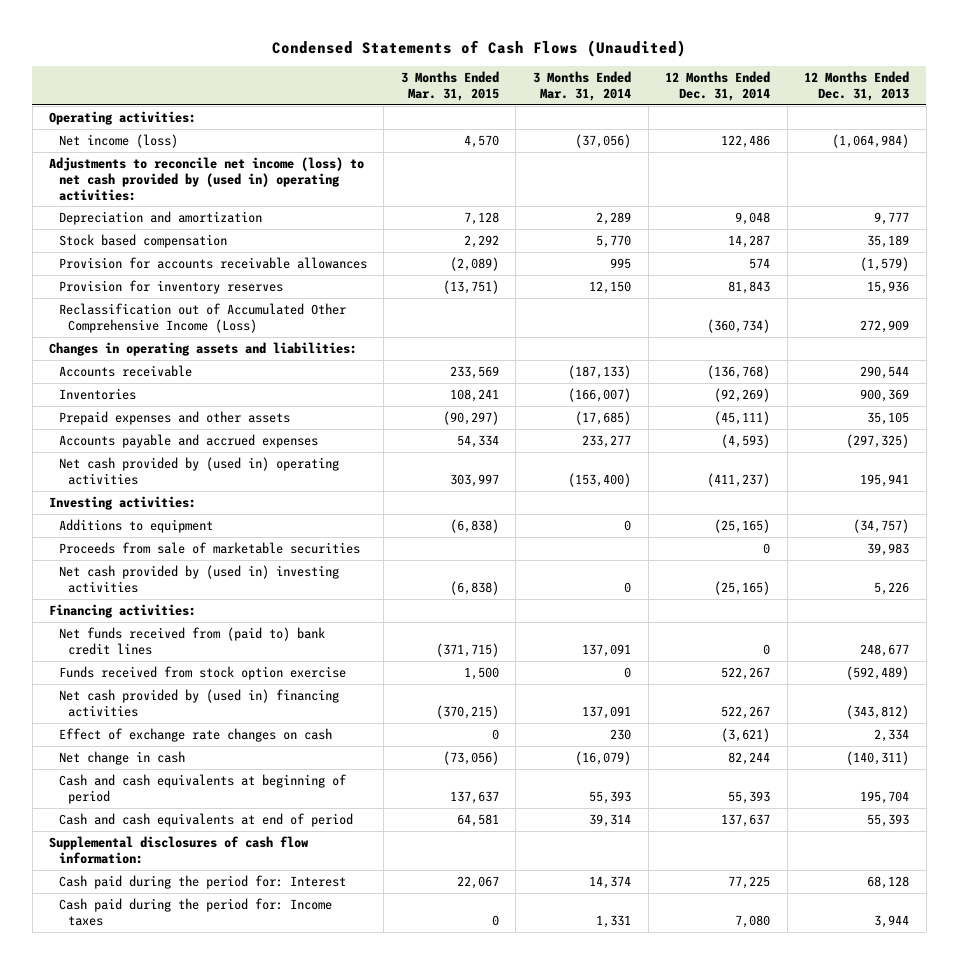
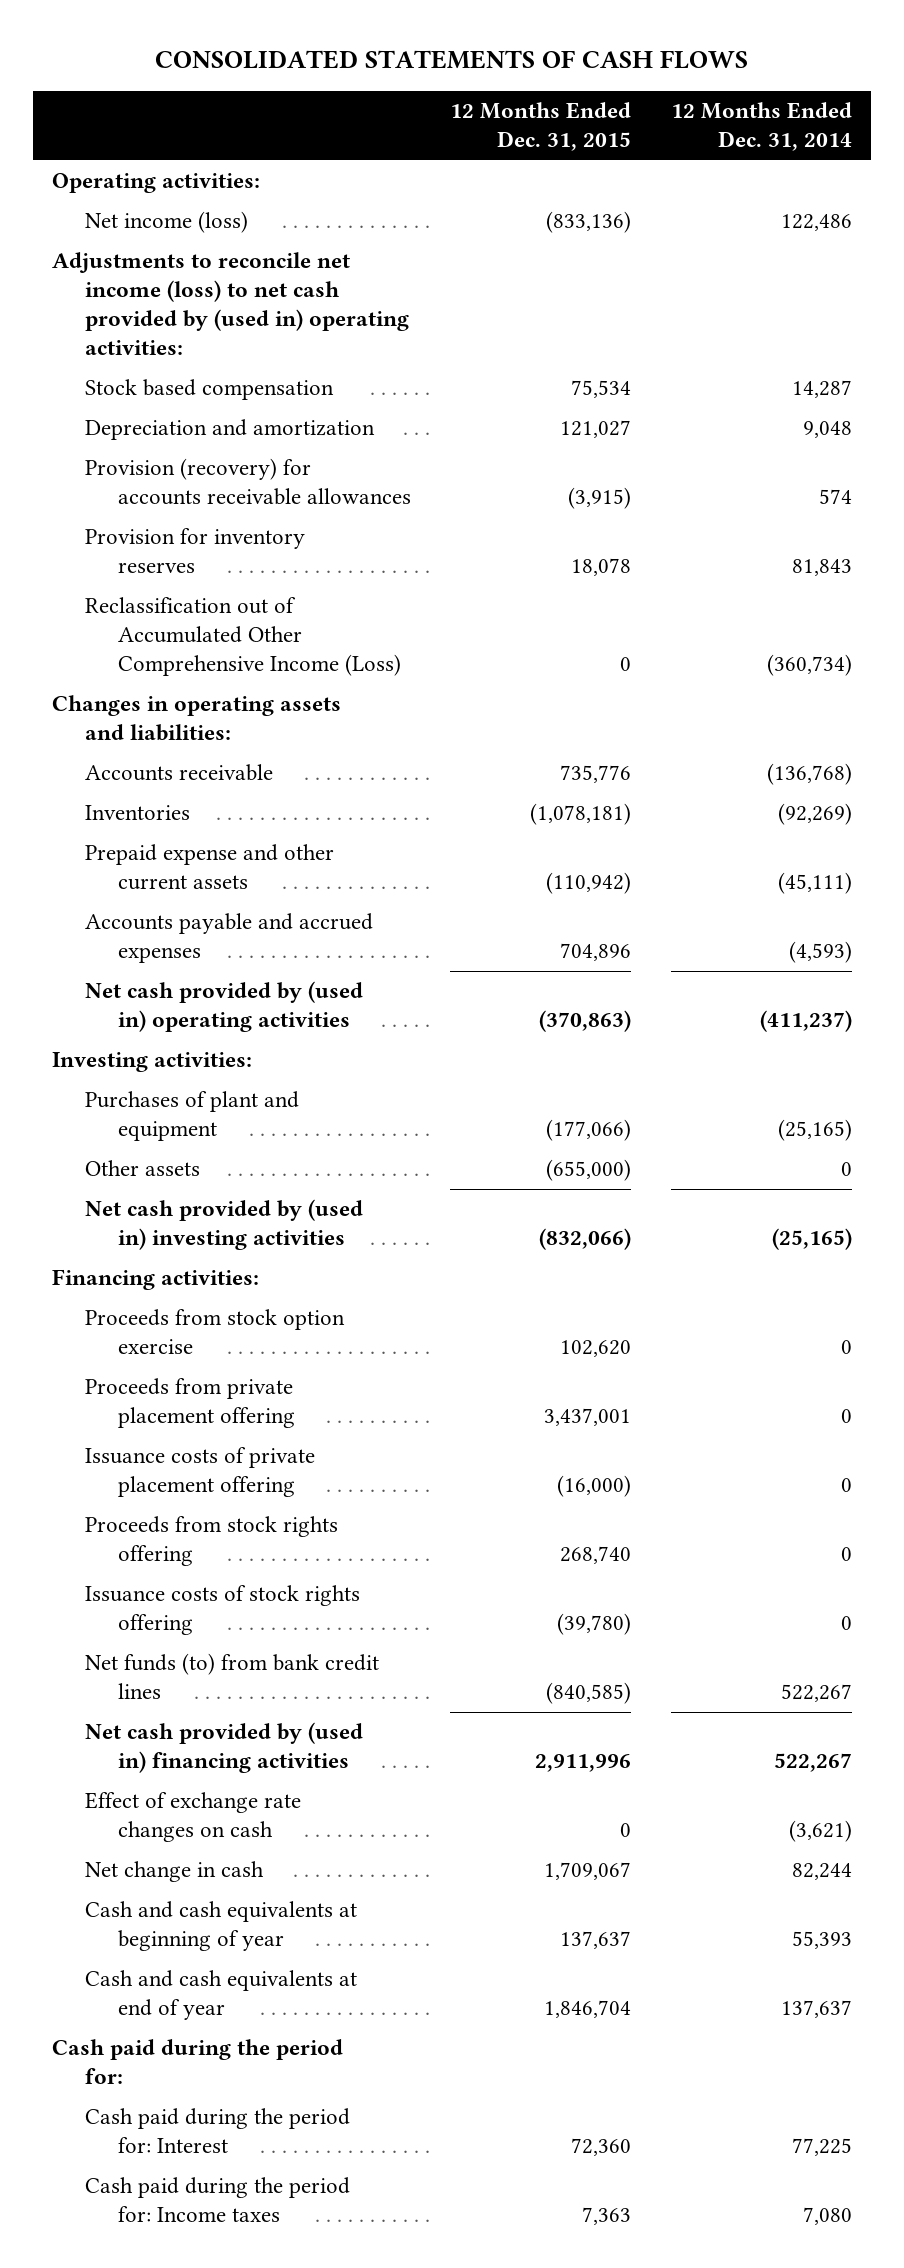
- Condensed Statements of Cash Flows (Unaudited)
+ CONSOLIDATED STATEMENTS OF CASH FLOWS
- | 3 Months Ended Mar. 31, 2015 | 3 Months Ended Mar. 31, 2014 | 12 Months Ended Dec. 31, 2014 | 12 Months Ended Dec. 31, 2013
+ | 12 Months Ended Dec. 31, 2015 | 12 Months Ended Dec. 31, 2014
- Provision for accounts receivable allowances | (2,089) | 995 | 574 | (1,579)
moved down: Depreciation and amortization | 121,027 | 9,048
+ Provision (recovery) for accounts receivable allowances | (3,915) | 574
- Prepaid expenses and other assets | (90,297) | (17,685) | (45,111) | 35,105
+ Prepaid expense and other current assets | (110,942) | (45,111)
- Additions to equipment | (6,838) | 0 | (25,165) | (34,757)
- Proceeds from sale of marketable securities | | | 0 | 39,983
+ Purchases of plant and equipment | (177,066) | (25,165)
+ Other assets | (655,000) | 0
- Net funds received from (paid to) bank credit lines | (371,715) | 137,091 | 0 | 248,677
- Funds received from stock option exercise | 1,500 | 0 | 522,267 | (592,489)
+ Proceeds from stock option exercise | 102,620 | 0
+ Proceeds from private placement offering | 3,437,001 | 0
+ Issuance costs of private placement offering | (16,000) | 0
+ Proceeds from stock rights offering | 268,740 | 0
+ Issuance costs of stock rights offering | (39,780) | 0
+ Net funds (to) from bank credit lines | (840,585) | 522,267
- Cash and cash equivalents at beginning of period | 137,637 | 55,393 | 55,393 | 195,704
- Cash and cash equivalents at end of period | 64,581 | 39,314 | 137,637 | 55,393
- Supplemental disclosures of cash flow information:
+ Cash and cash equivalents at beginning of year | 137,637 | 55,393
+ Cash and cash equivalents at end of year | 1,846,704 | 137,637
+ Cash paid during the period for:

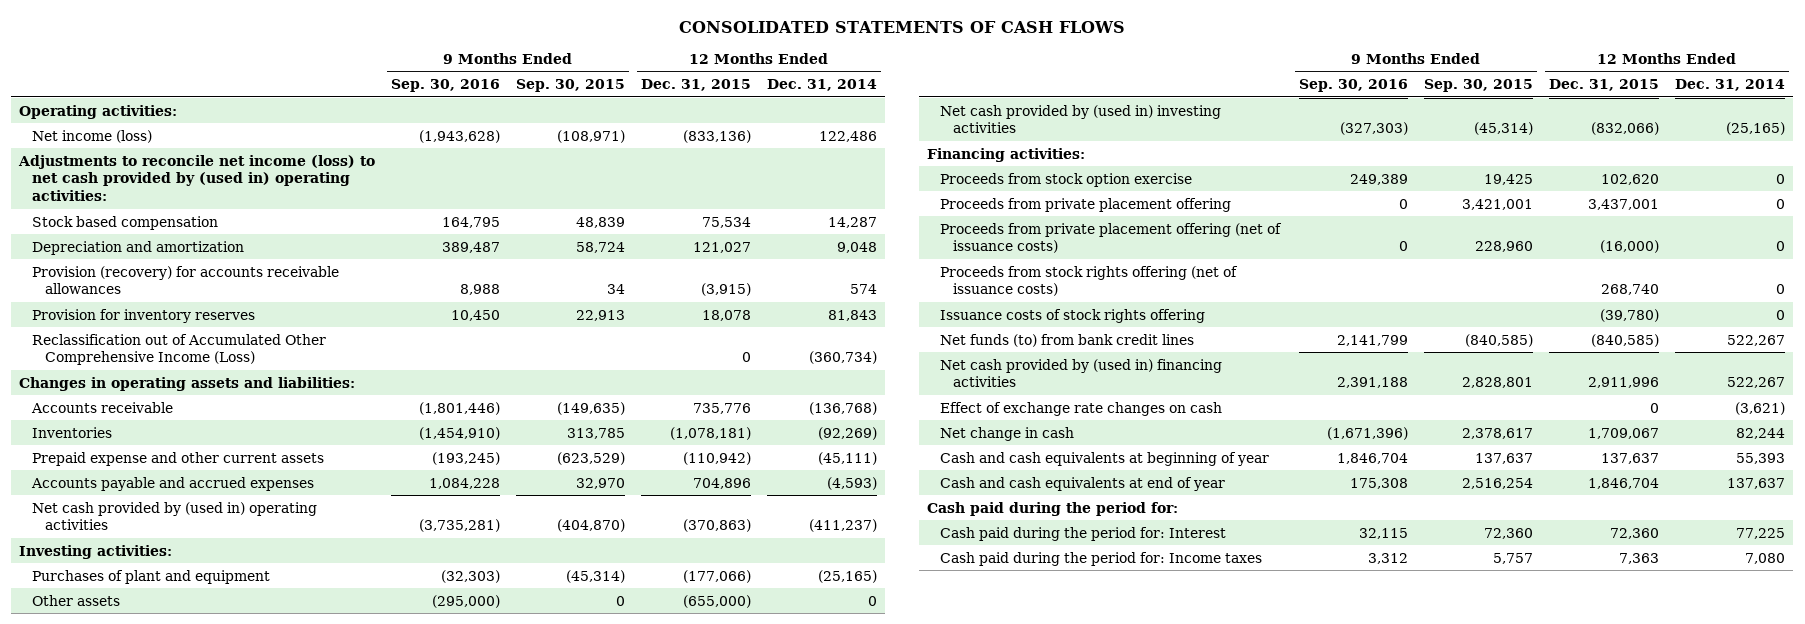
- | 12 Months Ended Dec. 31, 2015 | 12 Months Ended Dec. 31, 2014
+ | 9 Months Ended Sep. 30, 2016 | 9 Months Ended Sep. 30, 2015 | 12 Months Ended Dec. 31, 2015 | 12 Months Ended Dec. 31, 2014
- Issuance costs of private placement offering | (16,000) | 0
- Proceeds from stock rights offering | 268,740 | 0
+ Proceeds from private placement offering (net of issuance costs) | 0 | 228,960 | (16,000) | 0
+ Proceeds from stock rights offering (net of issuance costs) | | | 268,740 | 0

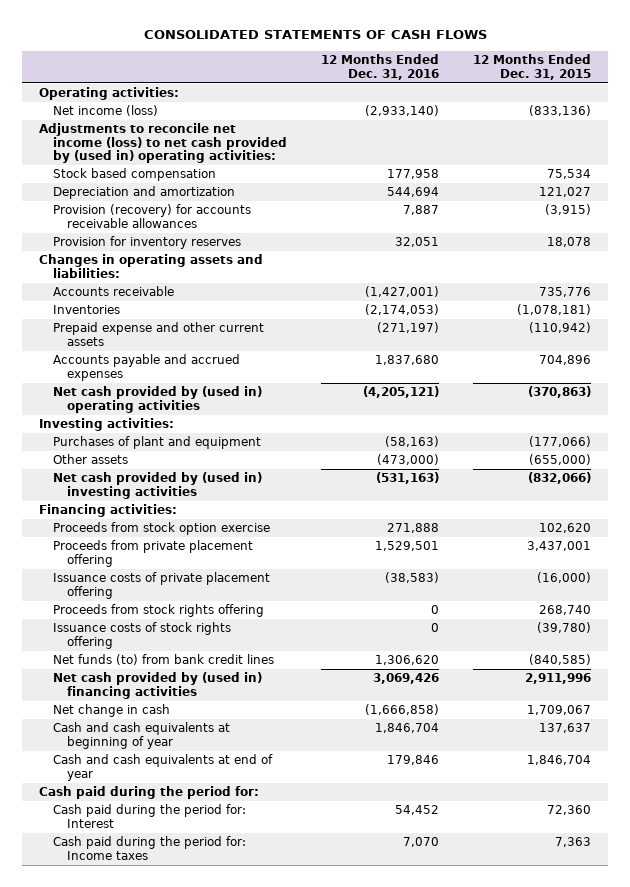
- | 9 Months Ended Sep. 30, 2016 | 9 Months Ended Sep. 30, 2015 | 12 Months Ended Dec. 31, 2015 | 12 Months Ended Dec. 31, 2014
+ | 12 Months Ended Dec. 31, 2016 | 12 Months Ended Dec. 31, 2015
- Reclassification out of Accumulated Other Comprehensive Income (Loss) | | | 0 | (360,734)
- Proceeds from private placement offering (net of issuance costs) | 0 | 228,960 | (16,000) | 0
- Proceeds from stock rights offering (net of issuance costs) | | | 268,740 | 0
+ Issuance costs of private placement offering | (38,583) | (16,000)
+ Proceeds from stock rights offering | 0 | 268,740
- Effect of exchange rate changes on cash | | | 0 | (3,621)

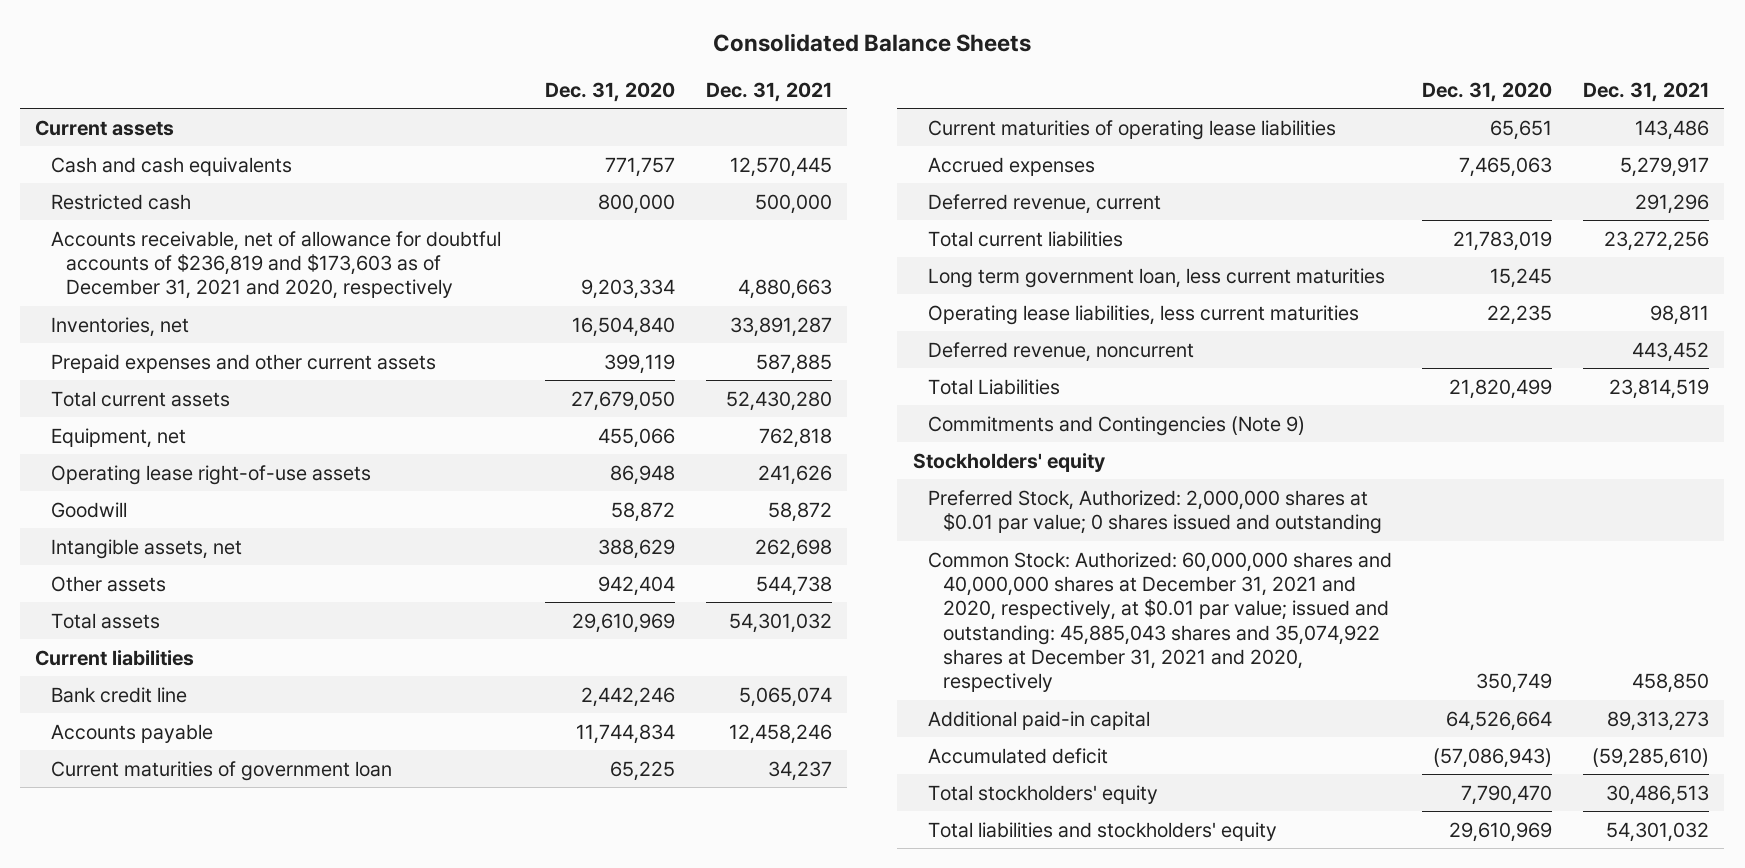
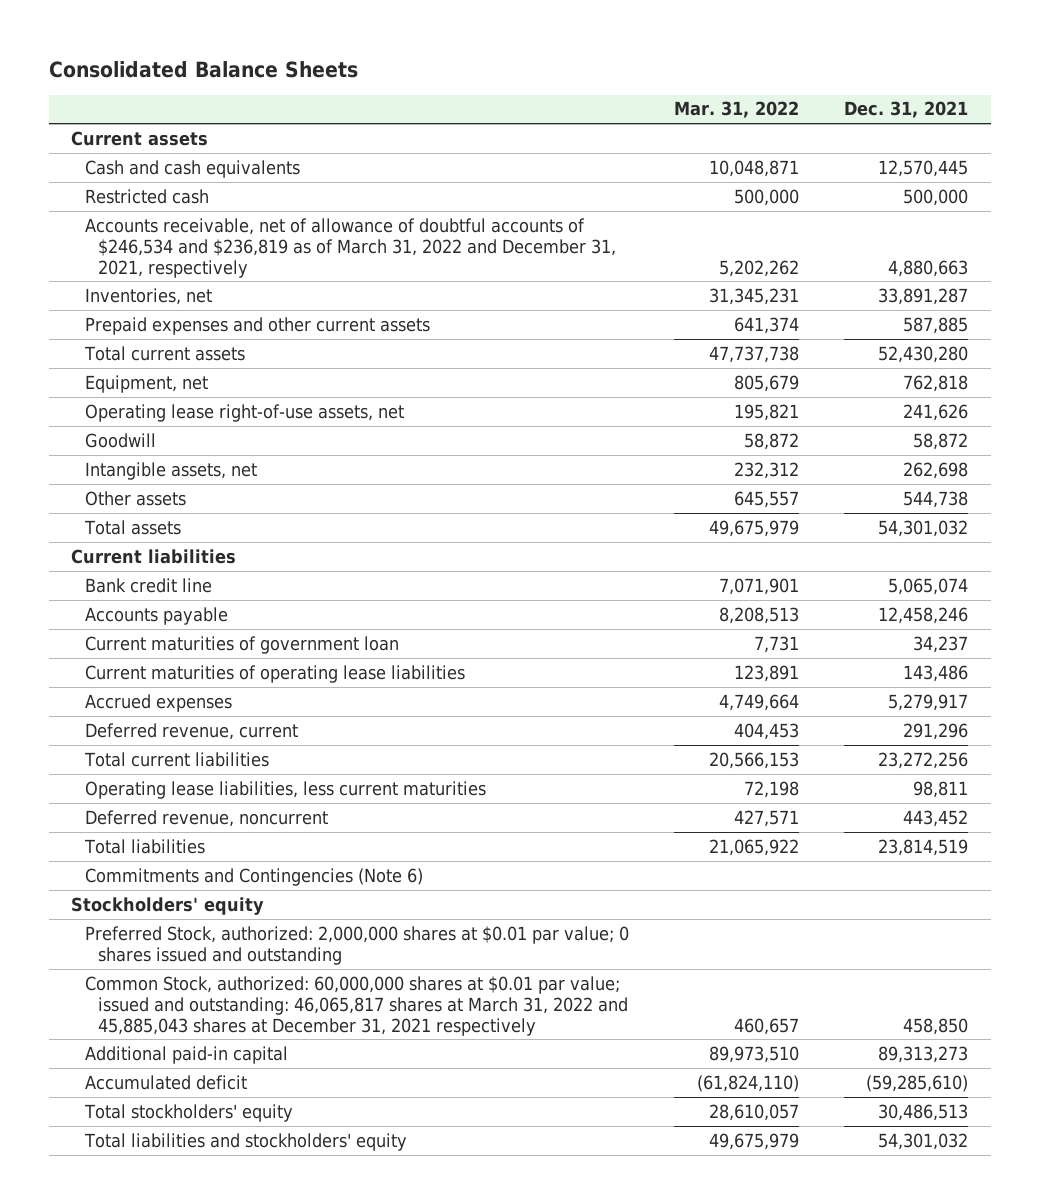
- | Dec. 31, 2020 | Dec. 31, 2021
+ | Mar. 31, 2022 | Dec. 31, 2021
- Accounts receivable, net of allowance for doubtful accounts of $236,819 and $173,603 as of December 31, 2021 and 2020, respectively | 9,203,334 | 4,880,663
+ Accounts receivable, net of allowance of doubtful accounts of $246,534 and $236,819 as of March 31, 2022 and December 31, 2021, respectively | 5,202,262 | 4,880,663
- Operating lease right-of-use assets | 86,948 | 241,626
+ Operating lease right-of-use assets, net | 195,821 | 241,626
- Long term government loan, less current maturities | 15,245 |
- Total Liabilities | 21,820,499 | 23,814,519
- Commitments and Contingencies (Note 9)
+ Total liabilities | 21,065,922 | 23,814,519
+ Commitments and Contingencies (Note 6)
- Preferred Stock, Authorized: 2,000,000 shares at $0.01 par value; 0 shares issued and outstanding
- Common Stock: Authorized: 60,000,000 shares and 40,000,000 shares at December 31, 2021 and 2020, respectively, at $0.01 par value; issued and outstanding: 45,885,043 shares and 35,074,922 shares at December 31, 2021 and 2020, respectively | 350,749 | 458,850
+ Preferred Stock, authorized: 2,000,000 shares at $0.01 par value; 0 shares issued and outstanding
+ Common Stock, authorized: 60,000,000 shares at $0.01 par value; issued and outstanding: 46,065,817 shares at March 31, 2022 and 45,885,043 shares at December 31, 2021 respectively | 460,657 | 458,850

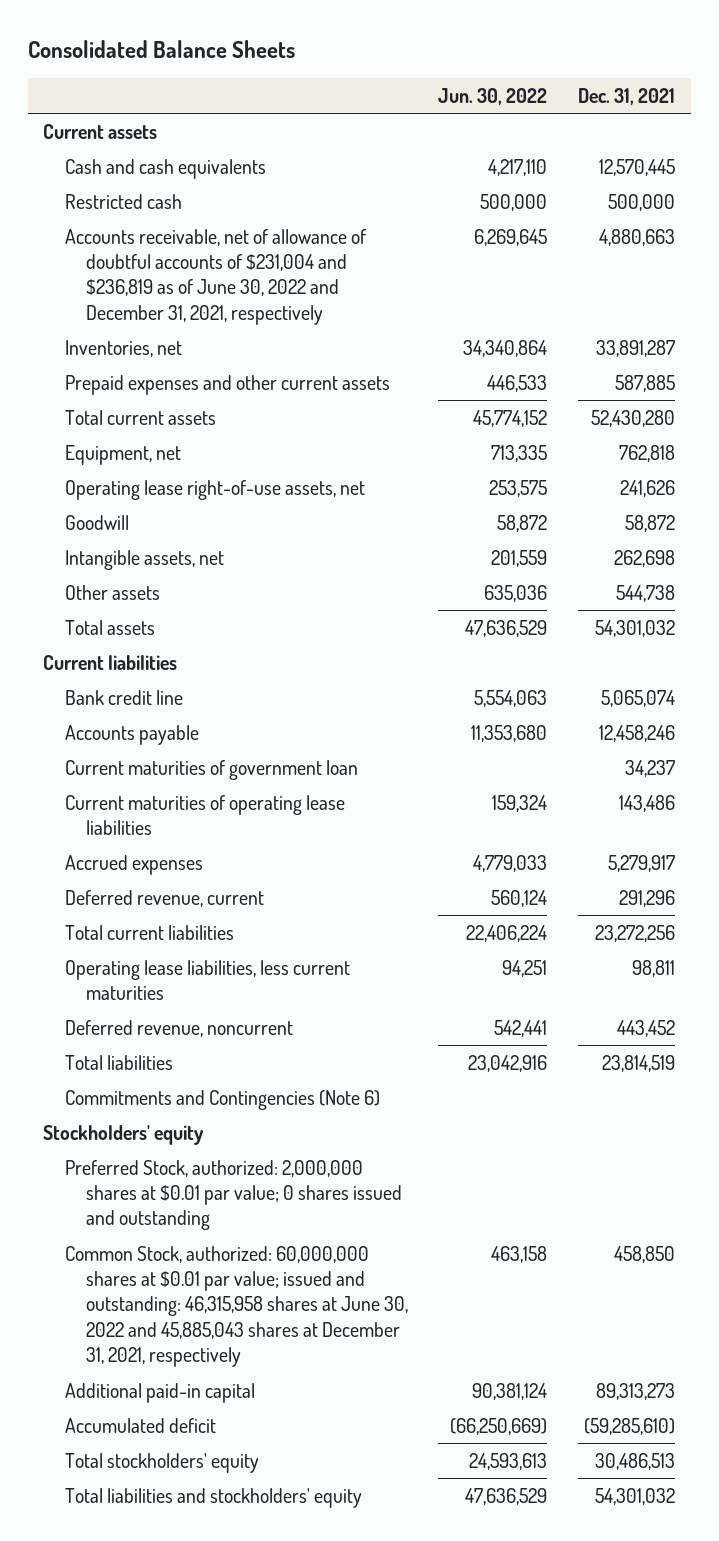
- | Mar. 31, 2022 | Dec. 31, 2021
+ | Jun. 30, 2022 | Dec. 31, 2021
- Accounts receivable, net of allowance of doubtful accounts of $246,534 and $236,819 as of March 31, 2022 and December 31, 2021, respectively | 5,202,262 | 4,880,663
+ Accounts receivable, net of allowance of doubtful accounts of $231,004 and $236,819 as of June 30, 2022 and December 31, 2021, respectively | 6,269,645 | 4,880,663
- Common Stock, authorized: 60,000,000 shares at $0.01 par value; issued and outstanding: 46,065,817 shares at March 31, 2022 and 45,885,043 shares at December 31, 2021 respectively | 460,657 | 458,850
+ Common Stock, authorized: 60,000,000 shares at $0.01 par value; issued and outstanding: 46,315,958 shares at June 30, 2022 and 45,885,043 shares at December 31, 2021, respectively | 463,158 | 458,850

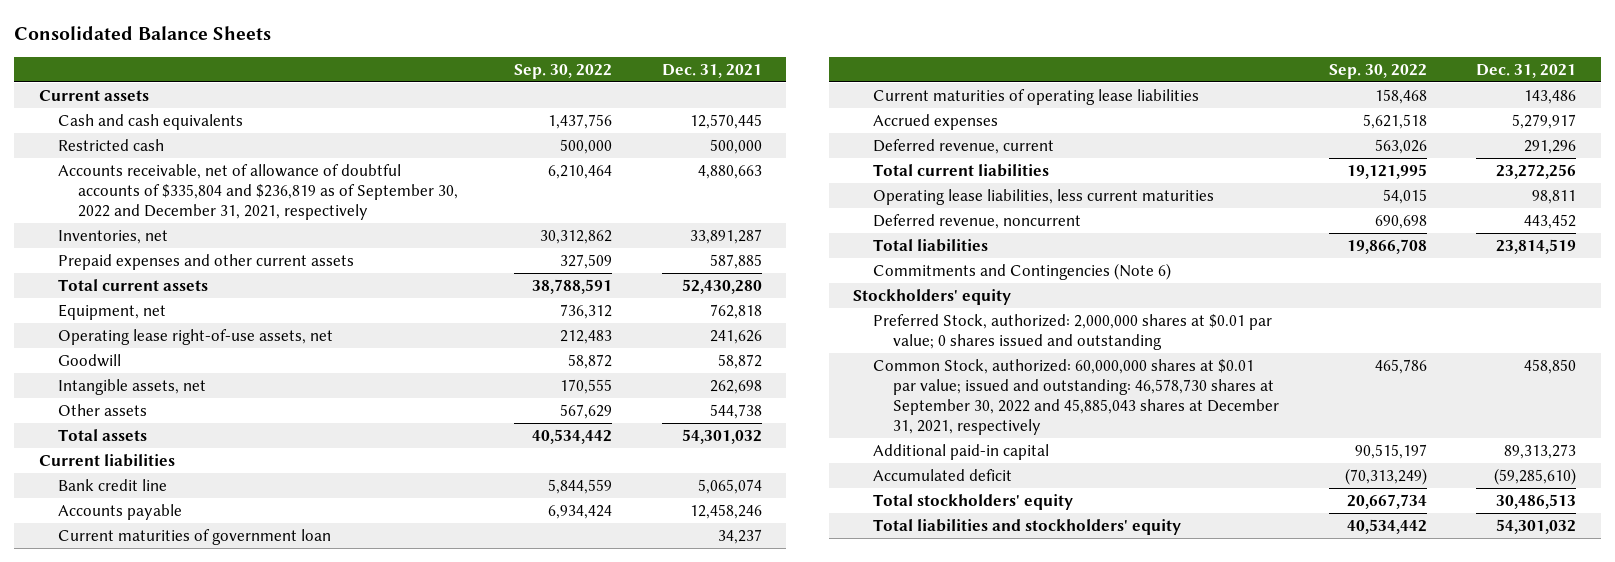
- | Jun. 30, 2022 | Dec. 31, 2021
+ | Sep. 30, 2022 | Dec. 31, 2021
- Accounts receivable, net of allowance of doubtful accounts of $231,004 and $236,819 as of June 30, 2022 and December 31, 2021, respectively | 6,269,645 | 4,880,663
+ Accounts receivable, net of allowance of doubtful accounts of $335,804 and $236,819 as of September 30, 2022 and December 31, 2021, respectively | 6,210,464 | 4,880,663
- Common Stock, authorized: 60,000,000 shares at $0.01 par value; issued and outstanding: 46,315,958 shares at June 30, 2022 and 45,885,043 shares at December 31, 2021, respectively | 463,158 | 458,850
+ Common Stock, authorized: 60,000,000 shares at $0.01 par value; issued and outstanding: 46,578,730 shares at September 30, 2022 and 45,885,043 shares at December 31, 2021, respectively | 465,786 | 458,850

